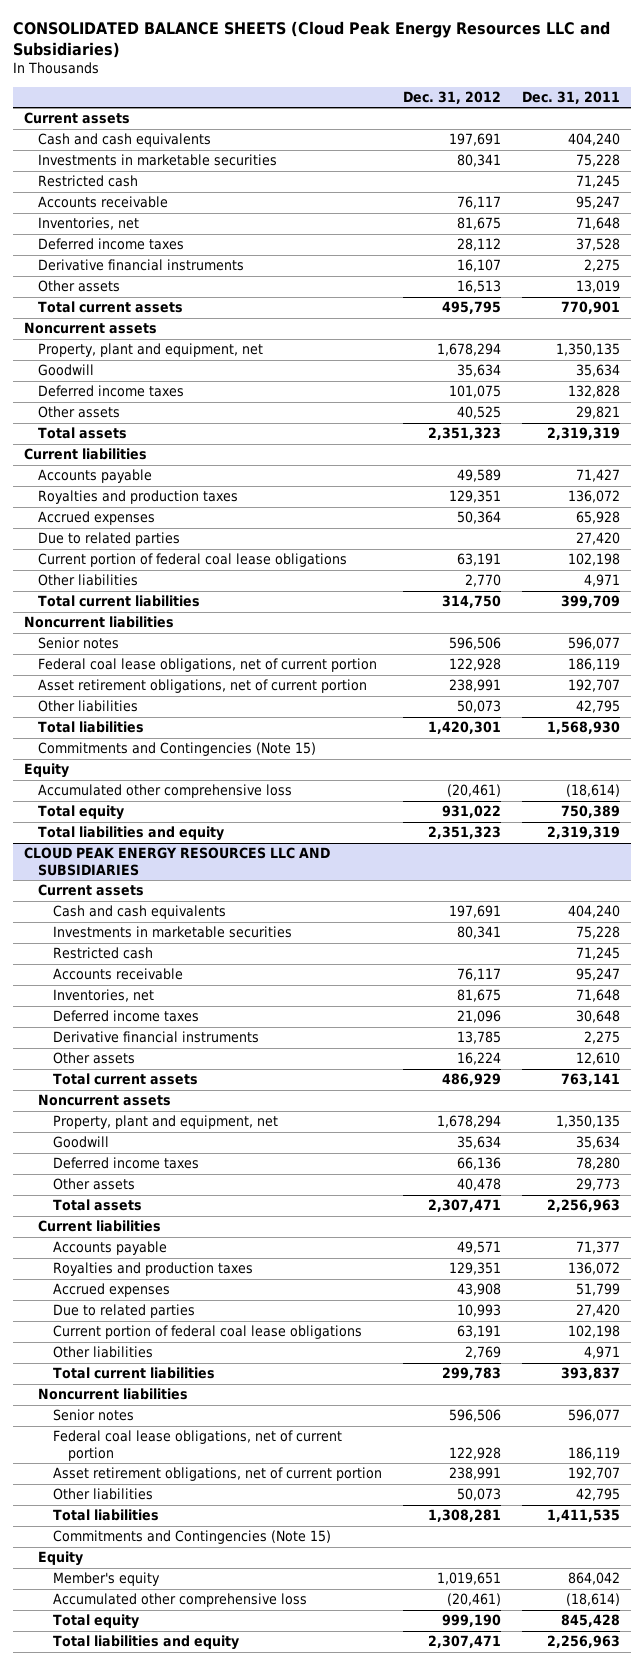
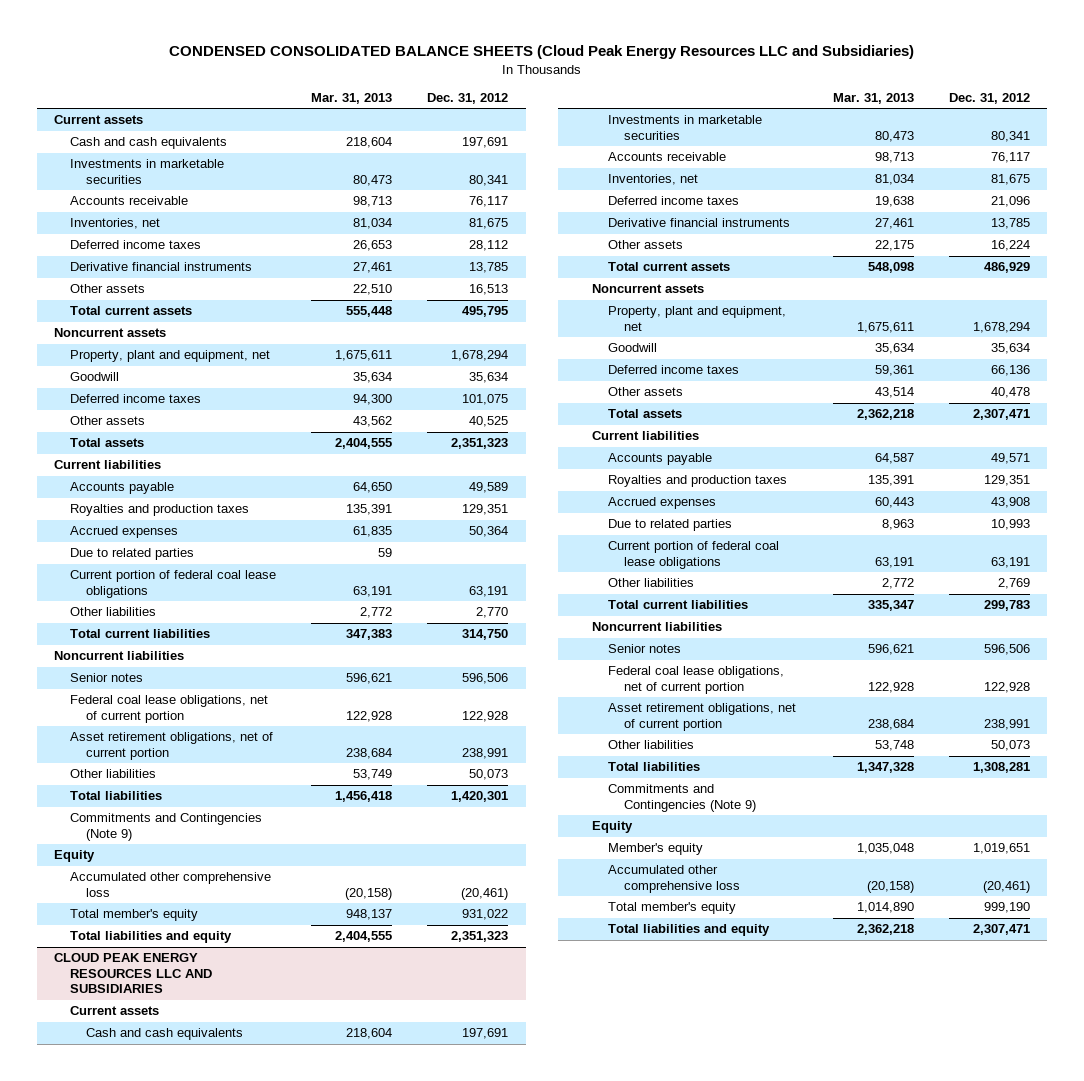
- CONSOLIDATED BALANCE SHEETS (Cloud Peak Energy Resources LLC and Subsidiaries)
+ CONDENSED CONSOLIDATED BALANCE SHEETS (Cloud Peak Energy Resources LLC and Subsidiaries)
- | Dec. 31, 2012 | Dec. 31, 2011
+ | Mar. 31, 2013 | Dec. 31, 2012
- Restricted cash | | 71,245
- Derivative financial instruments | 16,107 | 2,275
+ Derivative financial instruments | 27,461 | 13,785
- Commitments and Contingencies (Note 15)
+ Commitments and Contingencies (Note 9)
- Total equity | 931,022 | 750,389
+ Total member's equity | 948,137 | 931,022
@ CLOUD PEAK ENERGY RESOURCES LLC AND SUBSIDIARIES
- Restricted cash | | 71,245
- Commitments and Contingencies (Note 15)
+ Commitments and Contingencies (Note 9)
- Total equity | 999,190 | 845,428
+ Total member's equity | 1,014,890 | 999,190

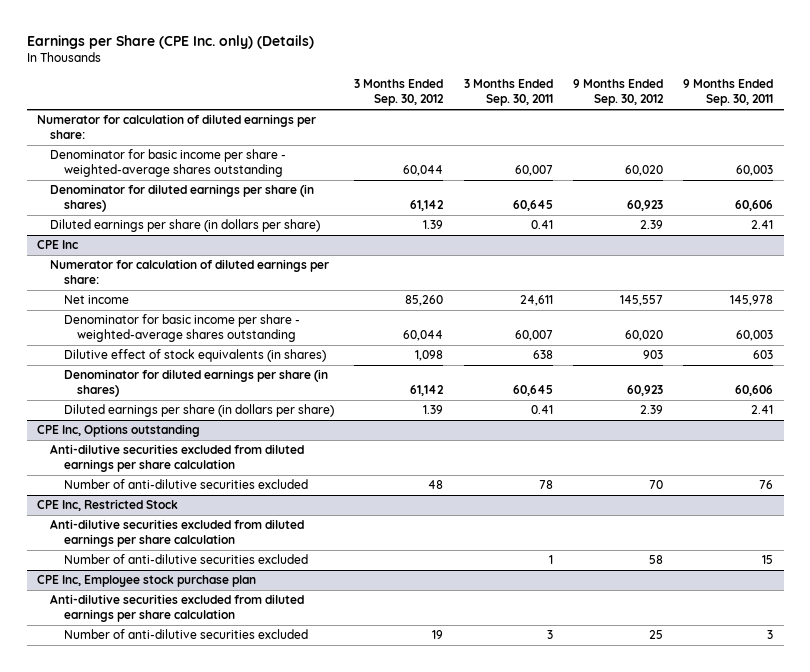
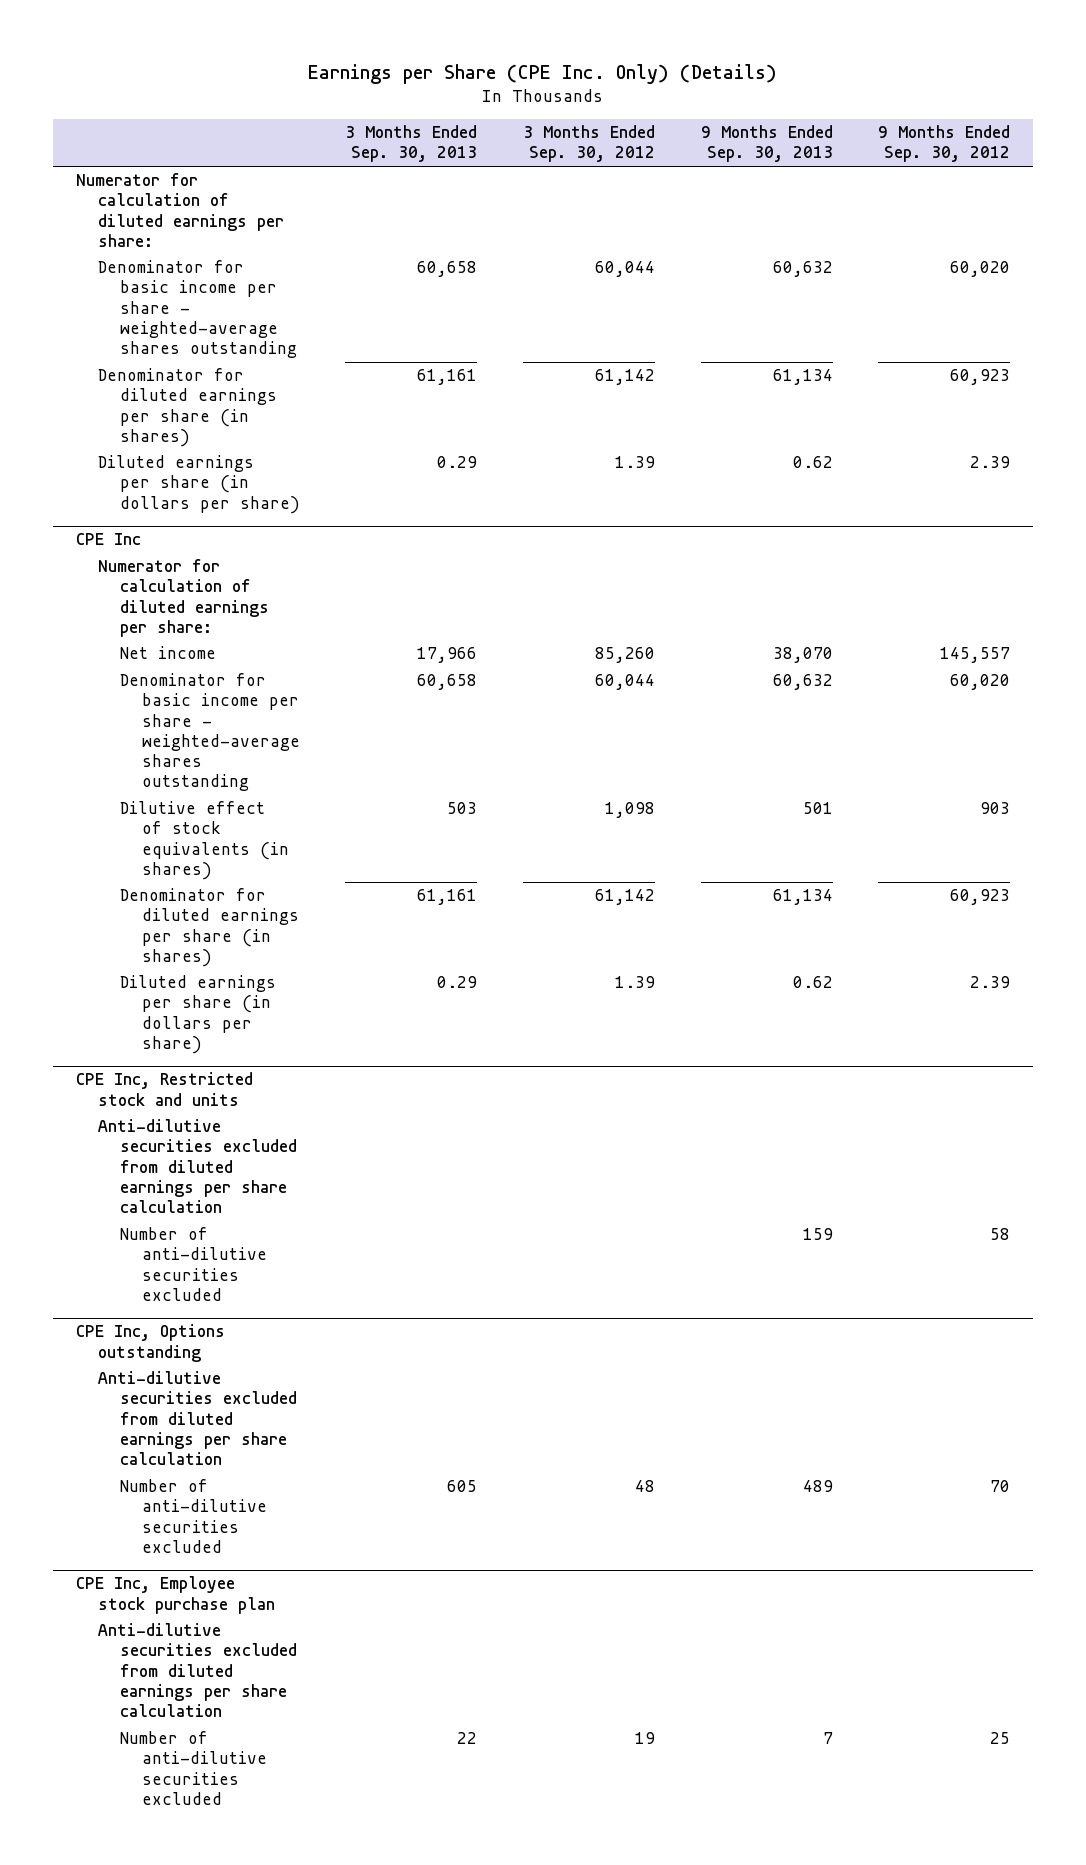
- Earnings per Share (CPE Inc. only) (Details)
+ Earnings per Share (CPE Inc. Only) (Details)
- | 3 Months Ended Sep. 30, 2012 | 3 Months Ended Sep. 30, 2011 | 9 Months Ended Sep. 30, 2012 | 9 Months Ended Sep. 30, 2011
+ | 3 Months Ended Sep. 30, 2013 | 3 Months Ended Sep. 30, 2012 | 9 Months Ended Sep. 30, 2013 | 9 Months Ended Sep. 30, 2012
+ CPE Inc, Restricted stock and units
+ Anti-dilutive securities excluded from diluted earnings per share calculation
+ Number of anti-dilutive securities excluded | | | 159 | 58
- CPE Inc, Restricted Stock
- Anti-dilutive securities excluded from diluted earnings per share calculation
- Number of anti-dilutive securities excluded | | 1 | 58 | 15

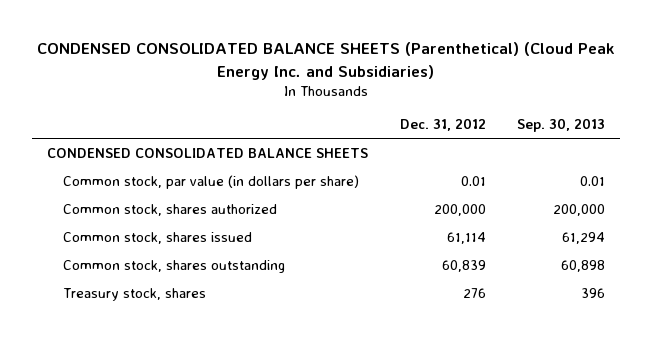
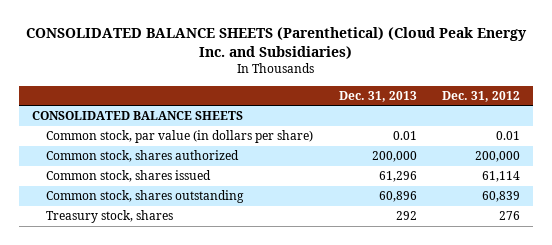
- CONDENSED CONSOLIDATED BALANCE SHEETS (Parenthetical) (Cloud Peak Energy Inc. and Subsidiaries)
+ CONSOLIDATED BALANCE SHEETS (Parenthetical) (Cloud Peak Energy Inc. and Subsidiaries)
- | Dec. 31, 2012 | Sep. 30, 2013
+ | Dec. 31, 2013 | Dec. 31, 2012
- CONDENSED CONSOLIDATED BALANCE SHEETS
+ CONSOLIDATED BALANCE SHEETS

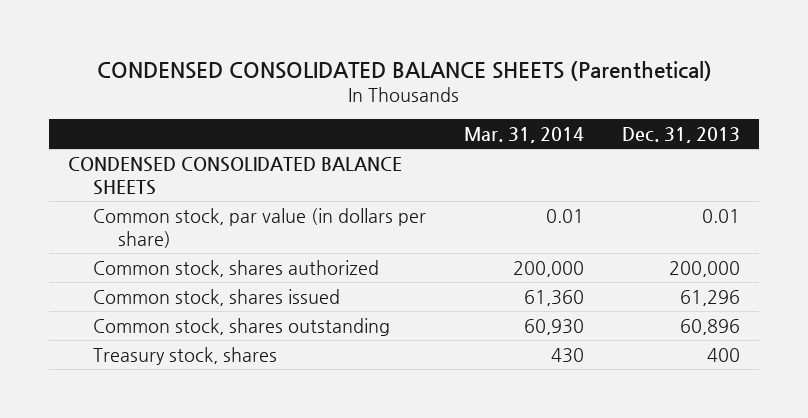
- CONSOLIDATED BALANCE SHEETS (Parenthetical) (Cloud Peak Energy Inc. and Subsidiaries)
+ CONDENSED CONSOLIDATED BALANCE SHEETS (Parenthetical)
- | Dec. 31, 2013 | Dec. 31, 2012
+ | Mar. 31, 2014 | Dec. 31, 2013
- CONSOLIDATED BALANCE SHEETS
+ CONDENSED CONSOLIDATED BALANCE SHEETS
- Treasury stock, shares | 292 | 276
+ Treasury stock, shares | 430 | 400

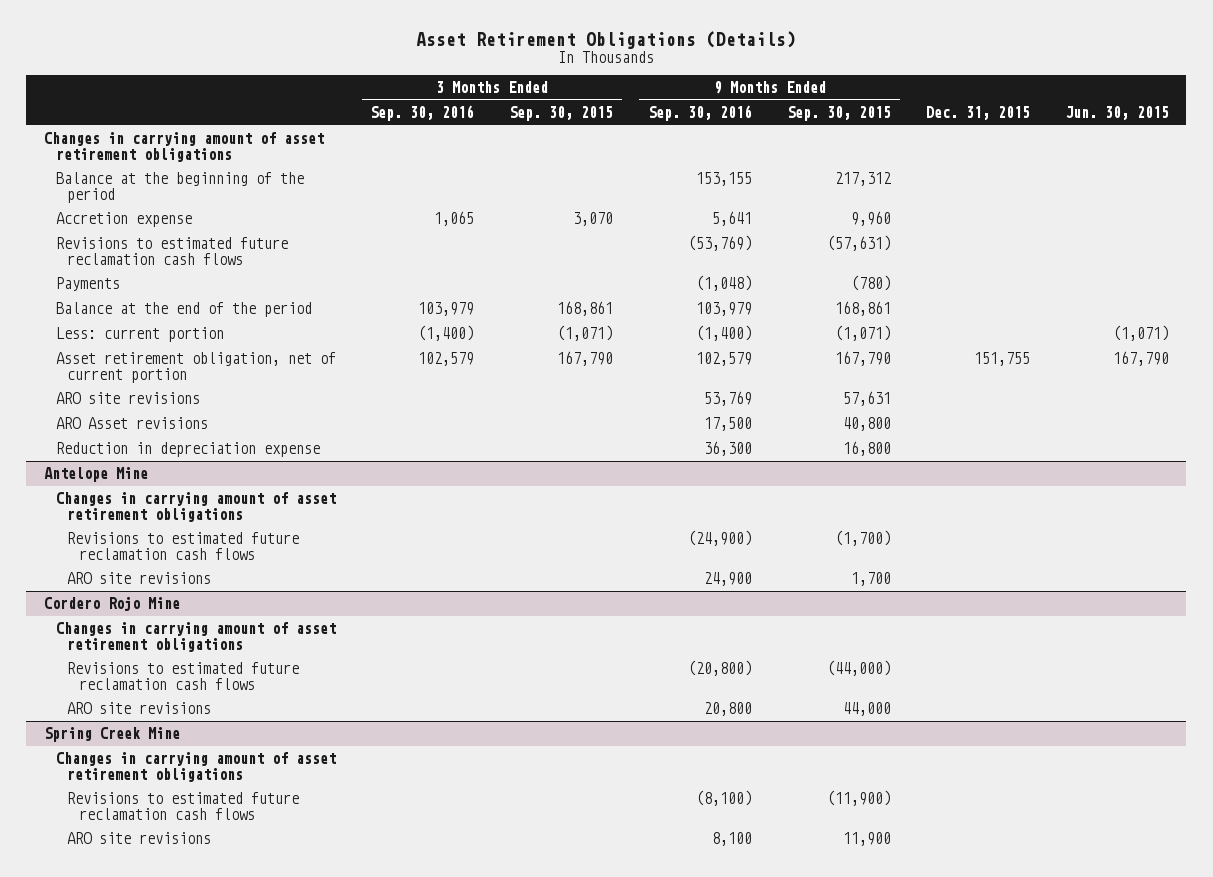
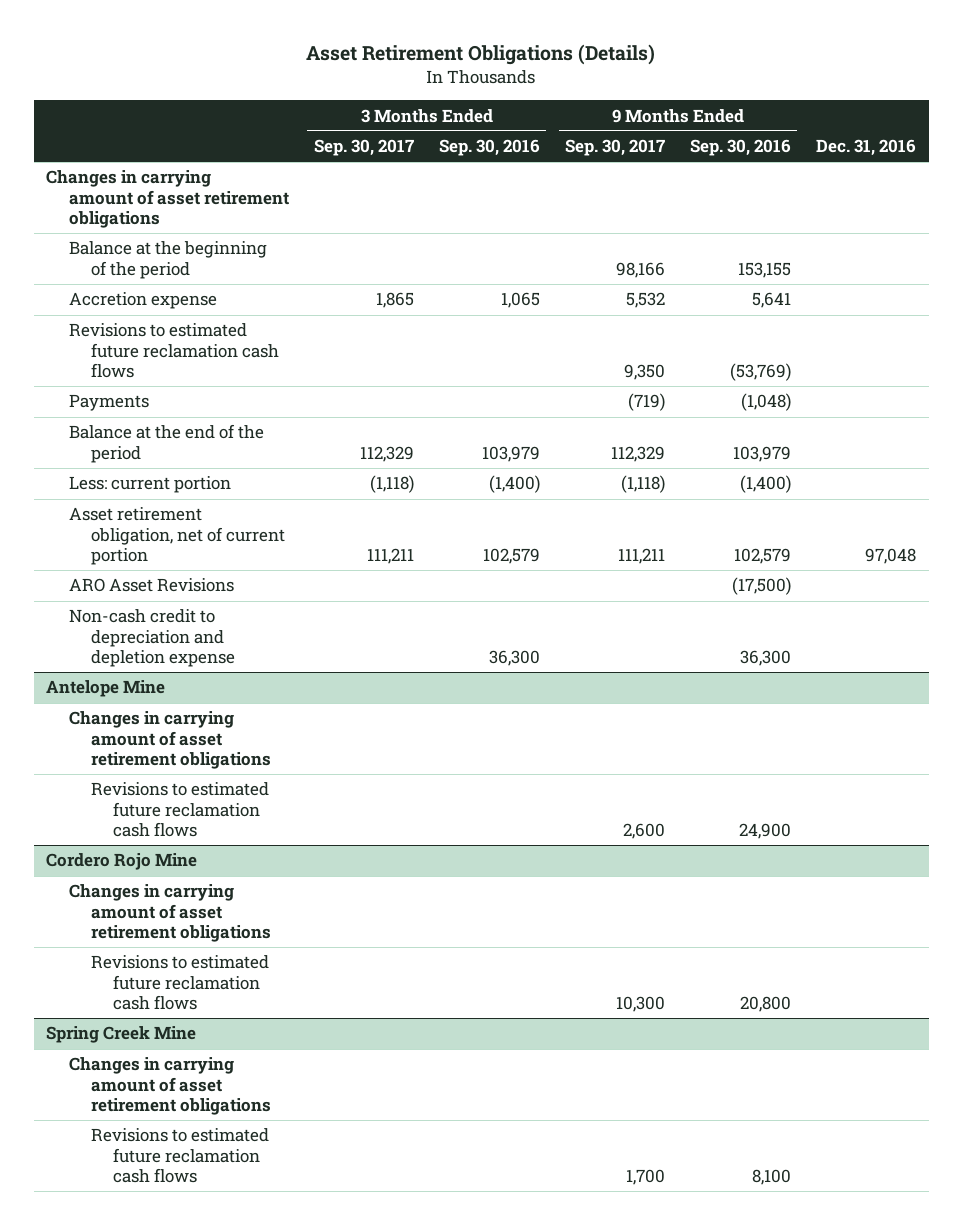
- | 3 Months Ended Sep. 30, 2016 | 3 Months Ended Sep. 30, 2015 | 9 Months Ended Sep. 30, 2016 | 9 Months Ended Sep. 30, 2015 | Dec. 31, 2015 | Jun. 30, 2015
+ | 3 Months Ended Sep. 30, 2017 | 3 Months Ended Sep. 30, 2016 | 9 Months Ended Sep. 30, 2017 | 9 Months Ended Sep. 30, 2016 | Dec. 31, 2016
- ARO site revisions | | | 53,769 | 57,631 | |
- ARO Asset revisions | | | 17,500 | 40,800 | |
- Reduction in depreciation expense | | | 36,300 | 16,800 | |
+ ARO Asset Revisions | | | | (17,500) |
+ Non-cash credit to depreciation and depletion expense | | 36,300 | | 36,300 |
@ Antelope Mine
- Revisions to estimated future reclamation cash flows | | | (24,900) | (1,700) | |
- ARO site revisions | | | 24,900 | 1,700 | |
+ Revisions to estimated future reclamation cash flows | | | 2,600 | 24,900 |
@ Cordero Rojo Mine
- Revisions to estimated future reclamation cash flows | | | (20,800) | (44,000) | |
- ARO site revisions | | | 20,800 | 44,000 | |
+ Revisions to estimated future reclamation cash flows | | | 10,300 | 20,800 |
@ Spring Creek Mine
- Revisions to estimated future reclamation cash flows | | | (8,100) | (11,900) | |
- ARO site revisions | | | 8,100 | 11,900 | |
+ Revisions to estimated future reclamation cash flows | | | 1,700 | 8,100 |

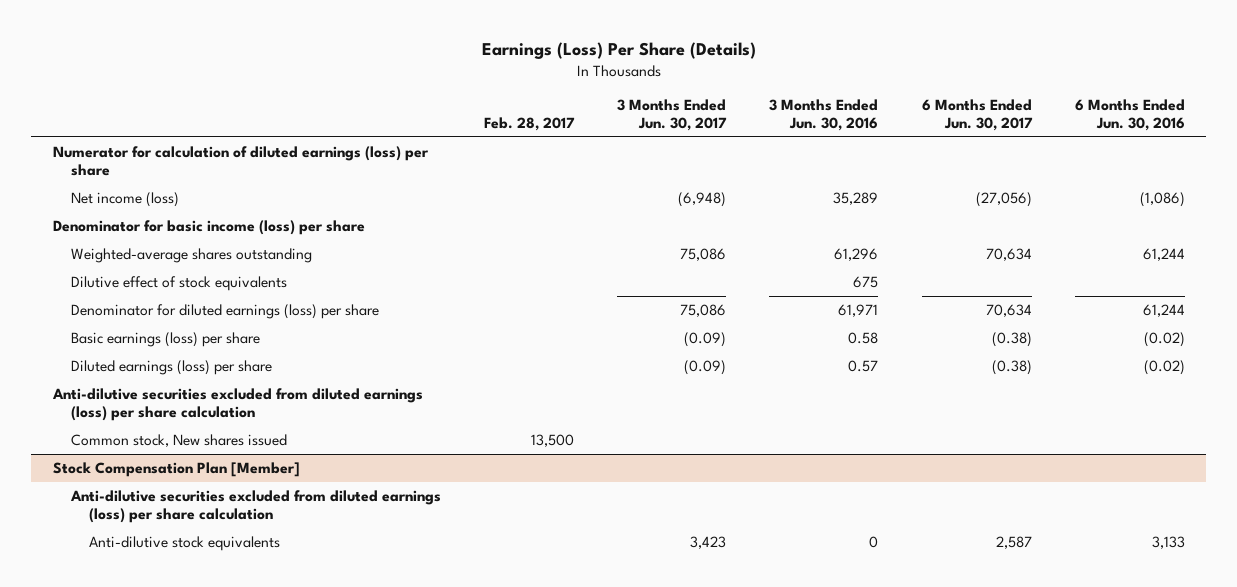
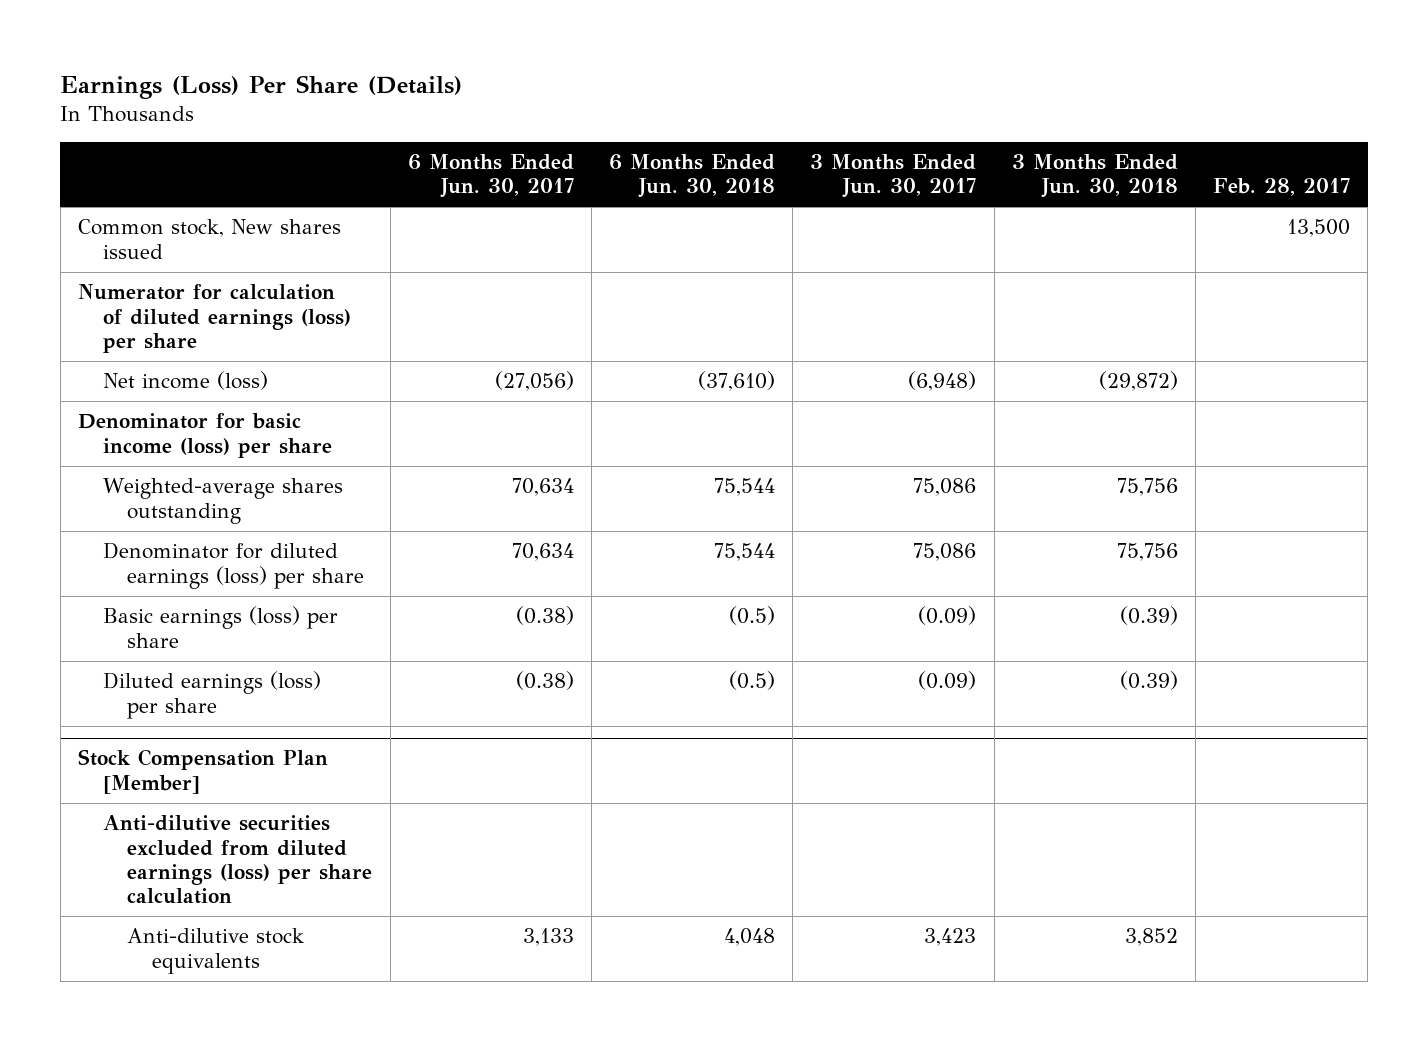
- | Feb. 28, 2017 | 3 Months Ended Jun. 30, 2017 | 3 Months Ended Jun. 30, 2016 | 6 Months Ended Jun. 30, 2017 | 6 Months Ended Jun. 30, 2016
+ | 6 Months Ended Jun. 30, 2017 | 6 Months Ended Jun. 30, 2018 | 3 Months Ended Jun. 30, 2017 | 3 Months Ended Jun. 30, 2018 | Feb. 28, 2017
moved up: Common stock, New shares issued | | | | | 13,500
- Dilutive effect of stock equivalents | | | 675 | |
- Anti-dilutive securities excluded from diluted earnings (loss) per share calculation
@ Stock Compensation Plan [Member]
- Anti-dilutive stock equivalents | | 3,423 | 0 | 2,587 | 3,133
+ Anti-dilutive stock equivalents | 3,133 | 4,048 | 3,423 | 3,852 |

